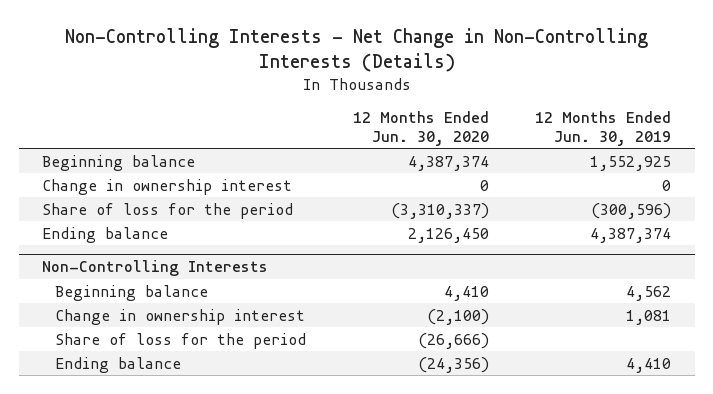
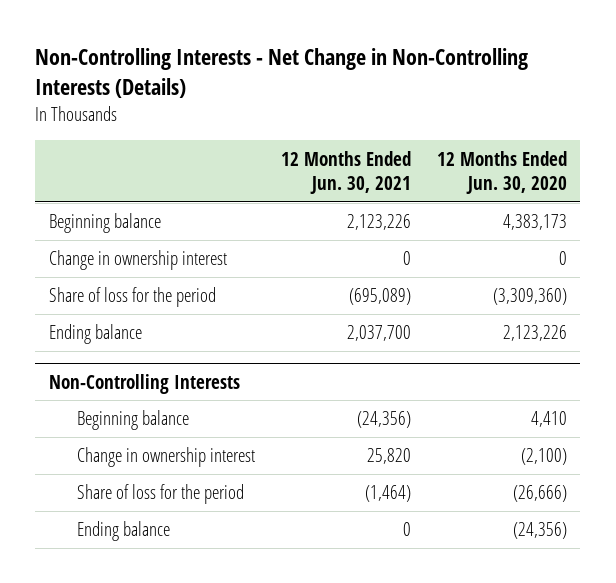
- | 12 Months Ended Jun. 30, 2020 | 12 Months Ended Jun. 30, 2019
+ | 12 Months Ended Jun. 30, 2021 | 12 Months Ended Jun. 30, 2020
- Beginning balance | 4,387,374 | 1,552,925
+ Beginning balance | 2,123,226 | 4,383,173
- Share of loss for the period | (3,310,337) | (300,596)
- Ending balance | 2,126,450 | 4,387,374
+ Share of loss for the period | (695,089) | (3,309,360)
+ Ending balance | 2,037,700 | 2,123,226

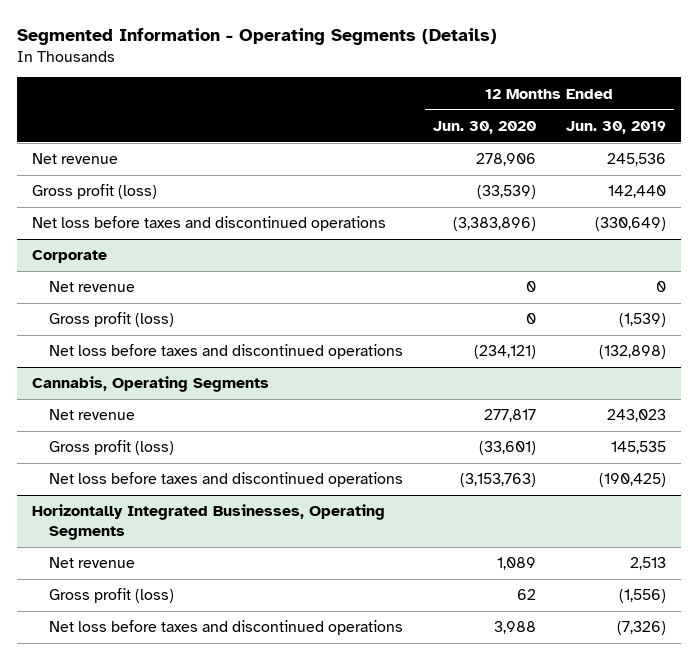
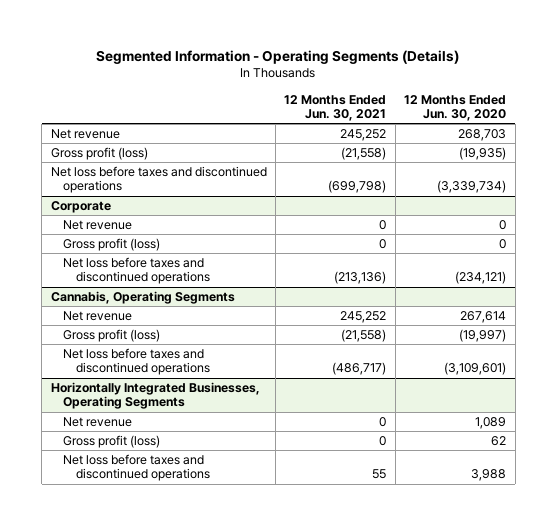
- | 12 Months Ended Jun. 30, 2020 | 12 Months Ended Jun. 30, 2019
+ | 12 Months Ended Jun. 30, 2021 | 12 Months Ended Jun. 30, 2020
- Net revenue | 278,906 | 245,536
- Gross profit (loss) | (33,539) | 142,440
- Net loss before taxes and discontinued operations | (3,383,896) | (330,649)
+ Net revenue | 245,252 | 268,703
+ Gross profit (loss) | (21,558) | (19,935)
+ Net loss before taxes and discontinued operations | (699,798) | (3,339,734)
@ Cannabis, Operating Segments
- Net revenue | 277,817 | 243,023
- Gross profit (loss) | (33,601) | 145,535
- Net loss before taxes and discontinued operations | (3,153,763) | (190,425)
+ Net revenue | 245,252 | 267,614
+ Gross profit (loss) | (21,558) | (19,997)
+ Net loss before taxes and discontinued operations | (486,717) | (3,109,601)

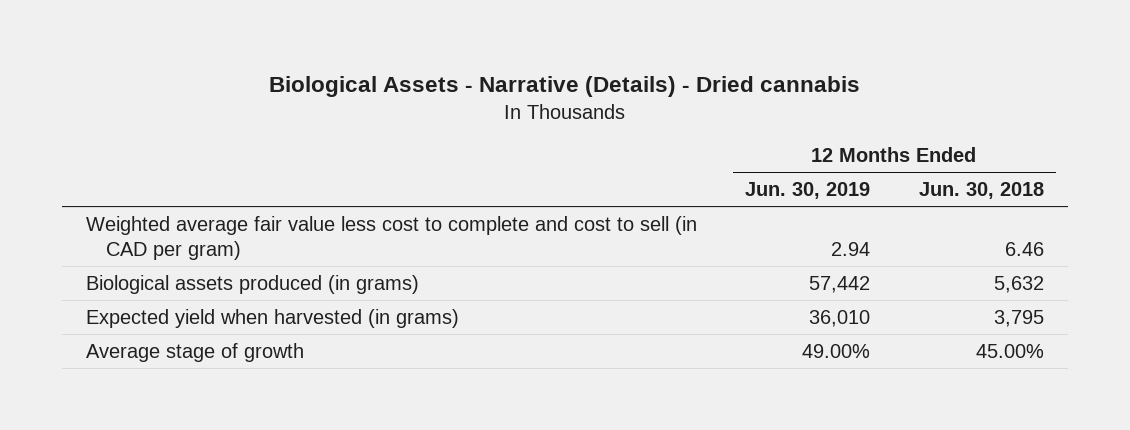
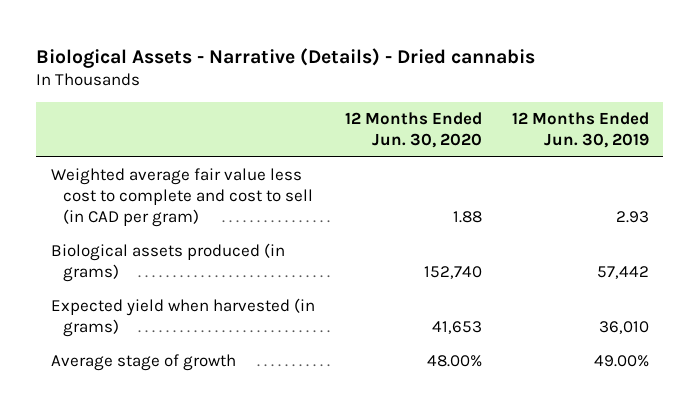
- | 12 Months Ended Jun. 30, 2019 | 12 Months Ended Jun. 30, 2018
+ | 12 Months Ended Jun. 30, 2020 | 12 Months Ended Jun. 30, 2019
- Weighted average fair value less cost to complete and cost to sell (in CAD per gram) | 2.94 | 6.46
+ Weighted average fair value less cost to complete and cost to sell (in CAD per gram) | 1.88 | 2.93

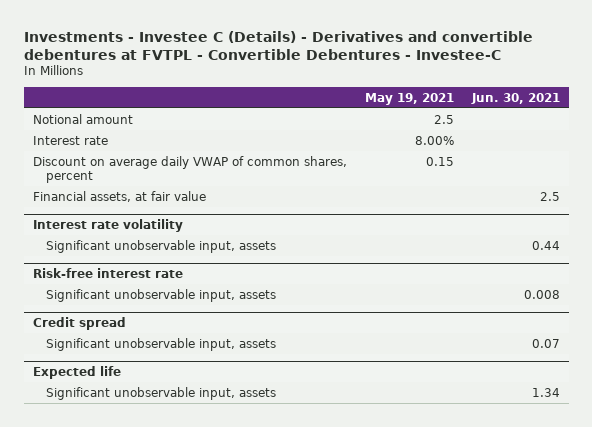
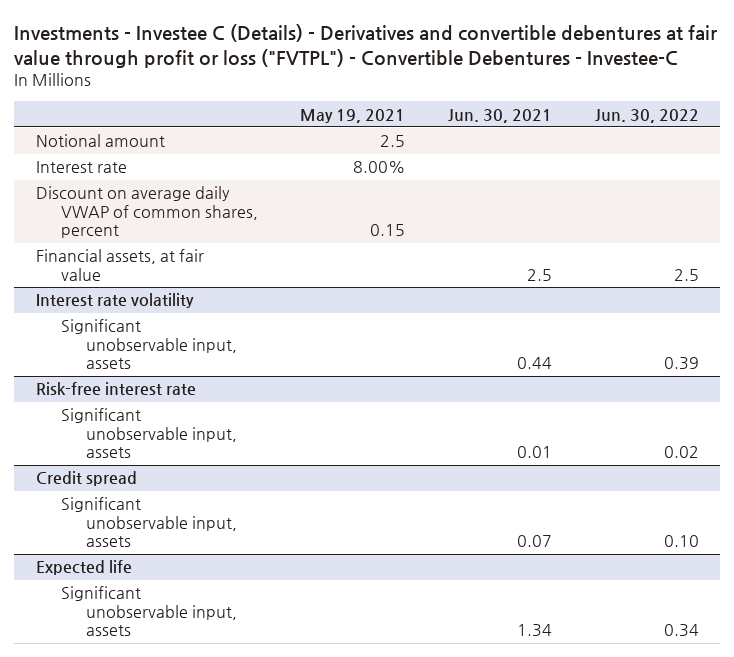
- Investments - Investee C (Details) - Derivatives and convertible debentures at FVTPL - Convertible Debentures - Investee-C
+ Investments - Investee C (Details) - Derivatives and convertible debentures at fair value through profit or loss ("FVTPL") - Convertible Debentures - Investee-C
- | May 19, 2021 | Jun. 30, 2021
+ | May 19, 2021 | Jun. 30, 2021 | Jun. 30, 2022
@ Risk-free interest rate
- Significant unobservable input, assets | | 0.008
+ Significant unobservable input, assets | | 0.01 | 0.02

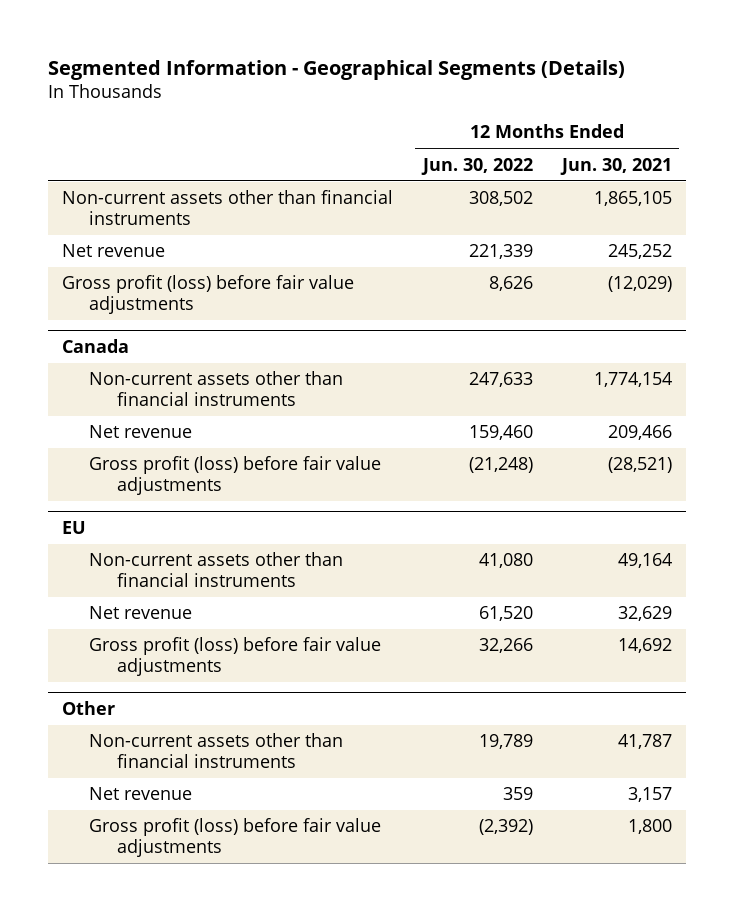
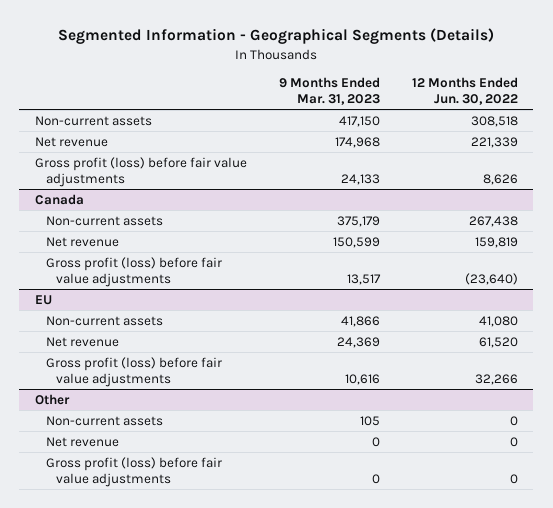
- | 12 Months Ended Jun. 30, 2022 | 12 Months Ended Jun. 30, 2021
+ | 9 Months Ended Mar. 31, 2023 | 12 Months Ended Jun. 30, 2022
- Non-current assets other than financial instruments | 308,502 | 1,865,105
+ Non-current assets | 417,150 | 308,518
@ Canada
- Non-current assets other than financial instruments | 247,633 | 1,774,154
- Net revenue | 159,460 | 209,466
- Gross profit (loss) before fair value adjustments | (21,248) | (28,521)
+ Non-current assets | 375,179 | 267,438
+ Net revenue | 150,599 | 159,819
+ Gross profit (loss) before fair value adjustments | 13,517 | (23,640)
@ EU
- Non-current assets other than financial instruments | 41,080 | 49,164
+ Non-current assets | 41,866 | 41,080
@ Other
- Non-current assets other than financial instruments | 19,789 | 41,787
- Net revenue | 359 | 3,157
- Gross profit (loss) before fair value adjustments | (2,392) | 1,800
+ Non-current assets | 105 | 0
+ Net revenue | 0 | 0
+ Gross profit (loss) before fair value adjustments | 0 | 0

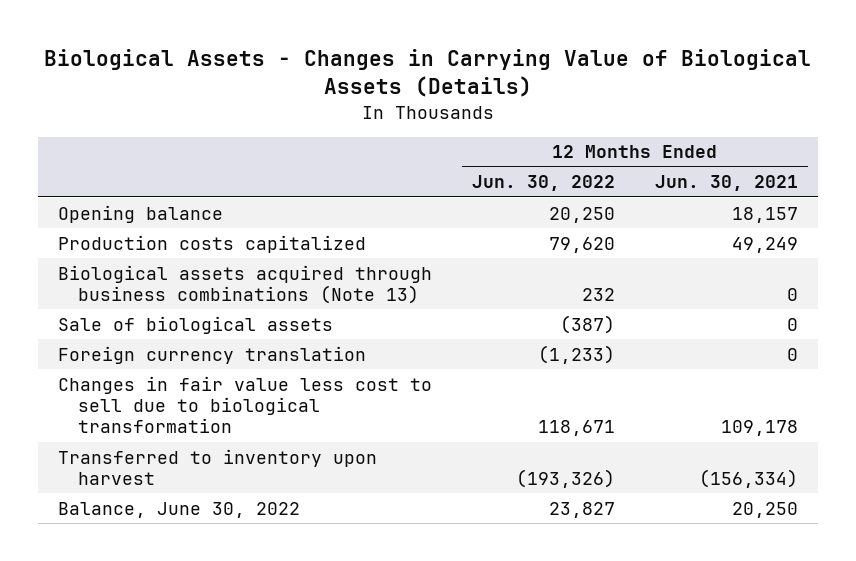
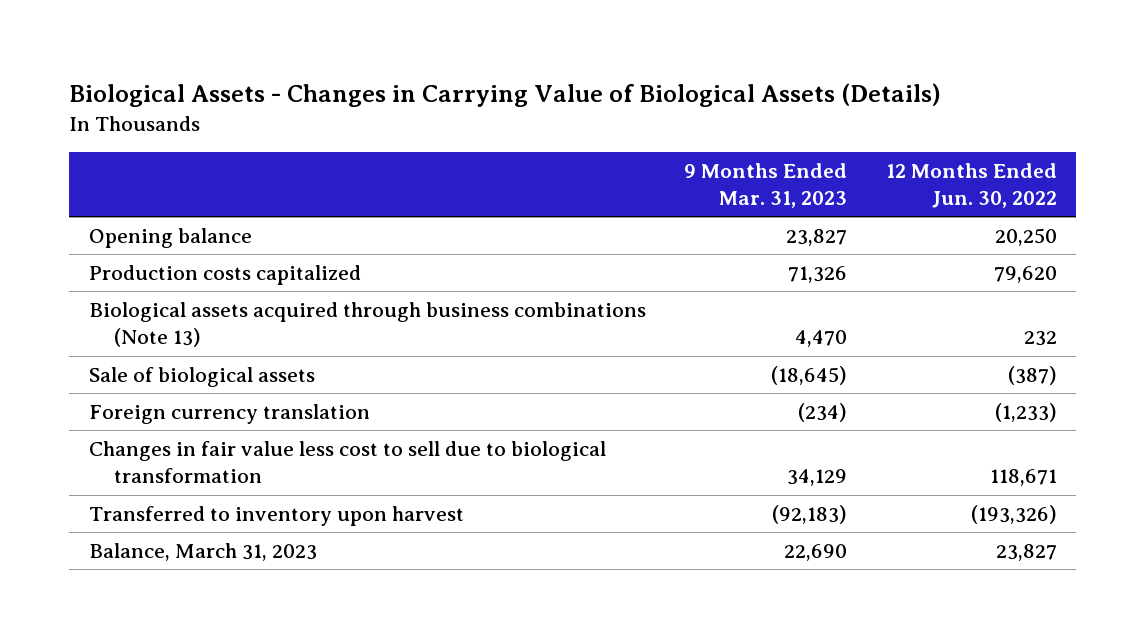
- | 12 Months Ended Jun. 30, 2022 | 12 Months Ended Jun. 30, 2021
+ | 9 Months Ended Mar. 31, 2023 | 12 Months Ended Jun. 30, 2022
- Balance, June 30, 2022 | 23,827 | 20,250
+ Balance, March 31, 2023 | 22,690 | 23,827

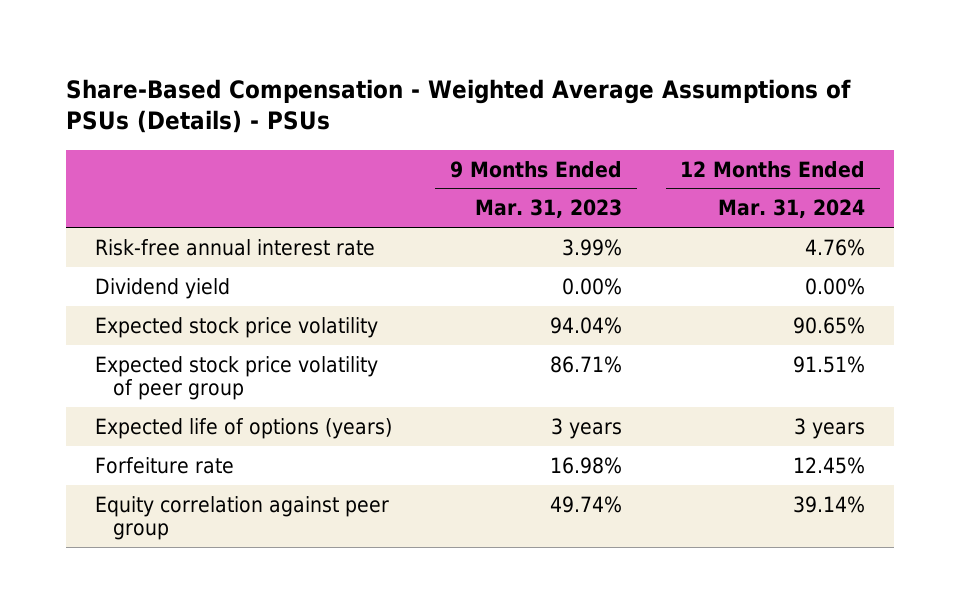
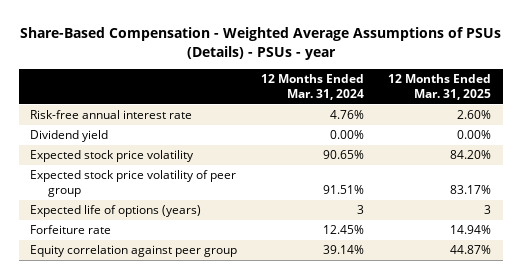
- Share-Based Compensation - Weighted Average Assumptions of PSUs (Details) - PSUs
+ Share-Based Compensation - Weighted Average Assumptions of PSUs (Details) - PSUs - year
- | 9 Months Ended Mar. 31, 2023 | 12 Months Ended Mar. 31, 2024
+ | 12 Months Ended Mar. 31, 2024 | 12 Months Ended Mar. 31, 2025
- Expected life of options (years) | 3 years | 3 years
+ Expected life of options (years) | 3 | 3

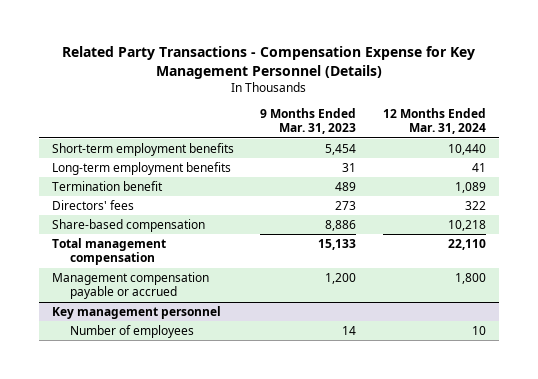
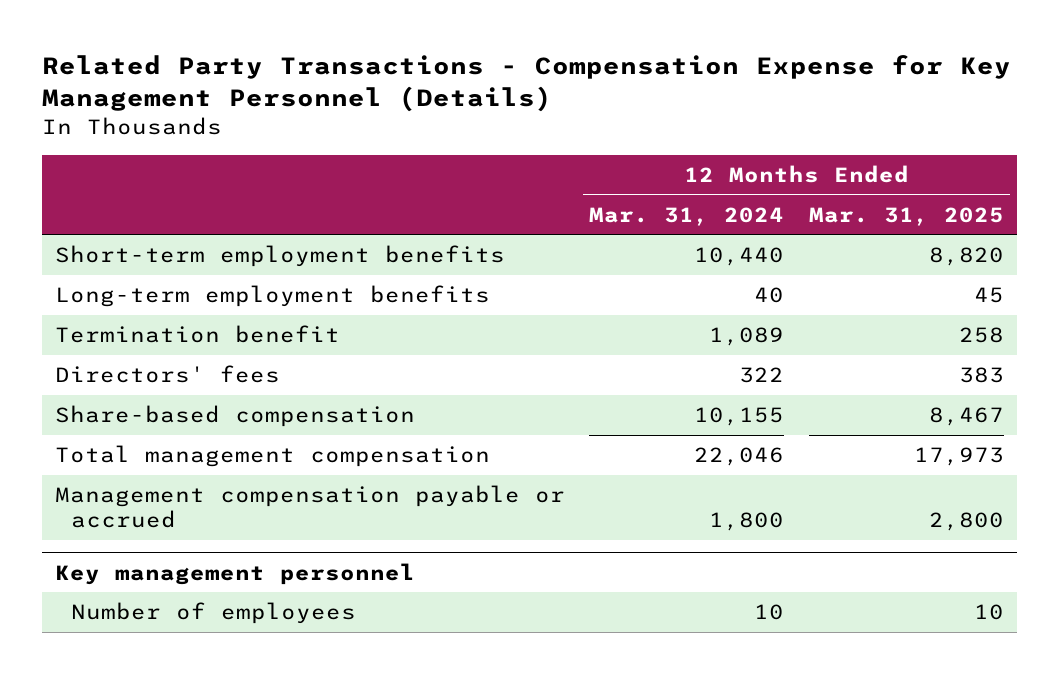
- | 9 Months Ended Mar. 31, 2023 | 12 Months Ended Mar. 31, 2024
+ | 12 Months Ended Mar. 31, 2024 | 12 Months Ended Mar. 31, 2025
- Long-term employment benefits | 31 | 41
+ Long-term employment benefits | 40 | 45
- Share-based compensation | 8,886 | 10,218
- Total management compensation | 15,133 | 22,110
+ Share-based compensation | 10,155 | 8,467
+ Total management compensation | 22,046 | 17,973

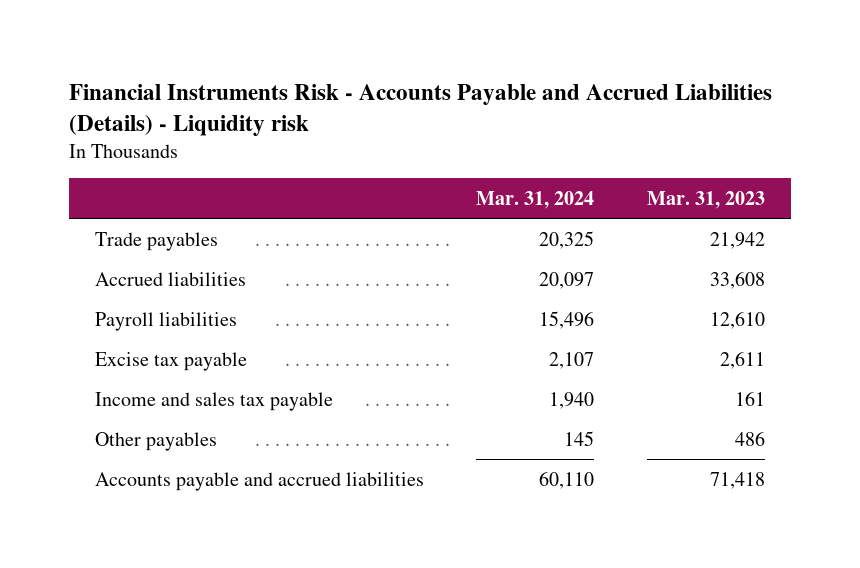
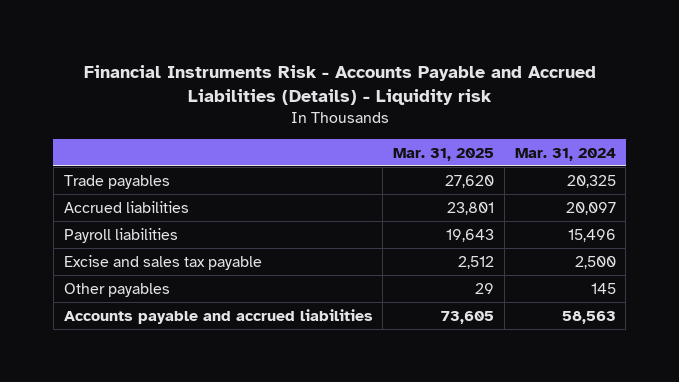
- | Mar. 31, 2024 | Mar. 31, 2023
+ | Mar. 31, 2025 | Mar. 31, 2024
- Excise tax payable | 2,107 | 2,611
- Income and sales tax payable | 1,940 | 161
+ Excise and sales tax payable | 2,512 | 2,500
- Accounts payable and accrued liabilities | 60,110 | 71,418
+ Accounts payable and accrued liabilities | 73,605 | 58,563

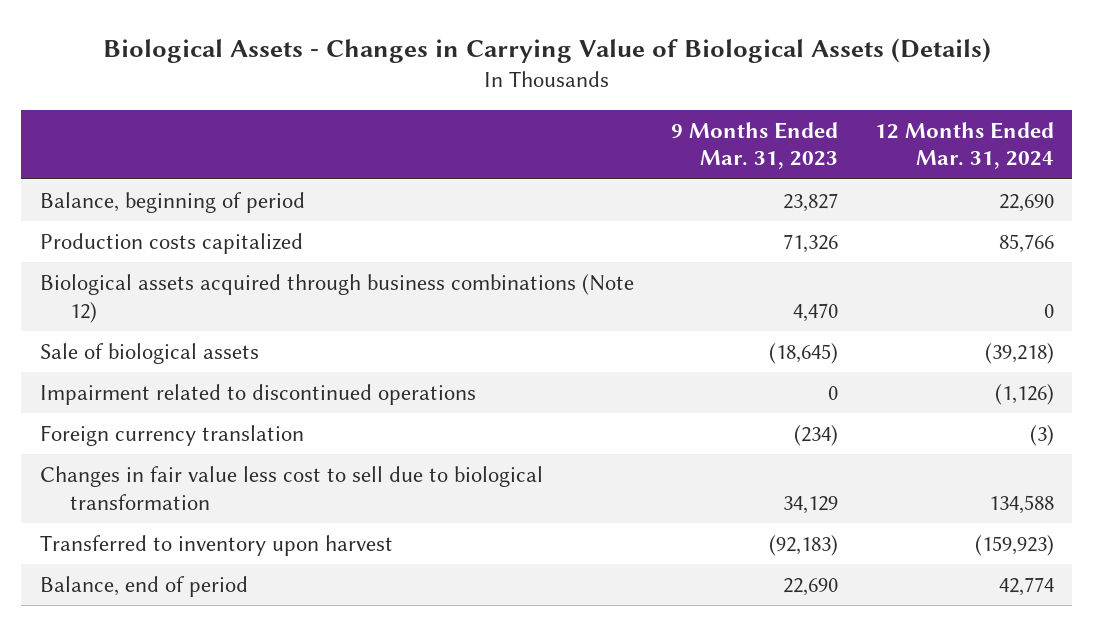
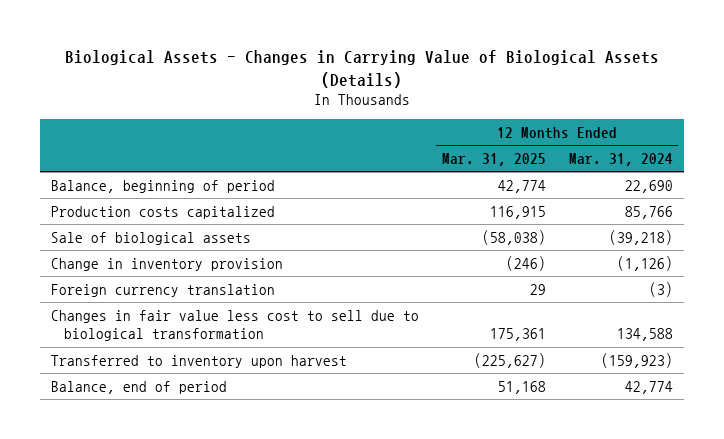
- | 9 Months Ended Mar. 31, 2023 | 12 Months Ended Mar. 31, 2024
+ | 12 Months Ended Mar. 31, 2025 | 12 Months Ended Mar. 31, 2024
- Biological assets acquired through business combinations (Note 12) | 4,470 | 0
- Impairment related to discontinued operations | 0 | (1,126)
+ Change in inventory provision | (246) | (1,126)

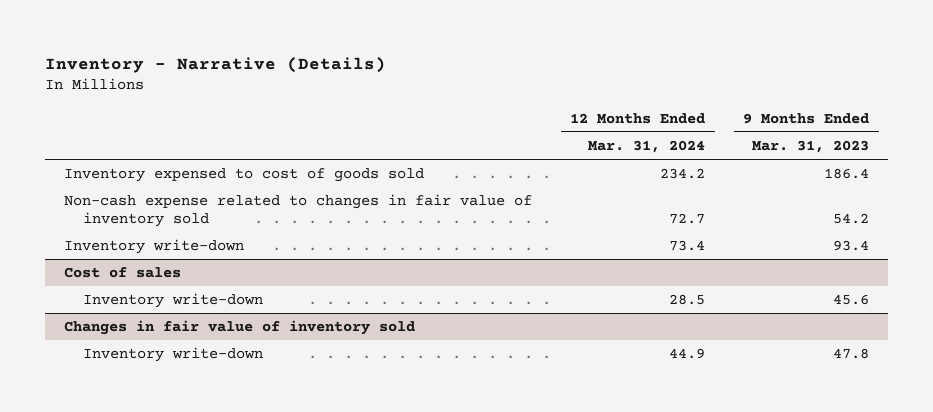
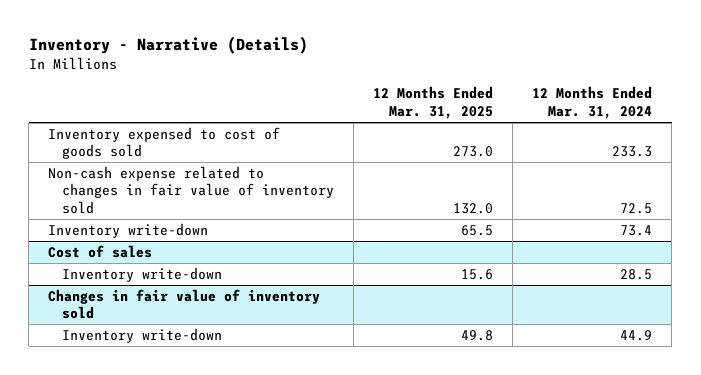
- | 12 Months Ended Mar. 31, 2024 | 9 Months Ended Mar. 31, 2023
+ | 12 Months Ended Mar. 31, 2025 | 12 Months Ended Mar. 31, 2024
- Inventory expensed to cost of goods sold | 234.2 | 186.4
- Non-cash expense related to changes in fair value of inventory sold | 72.7 | 54.2
+ Inventory expensed to cost of goods sold | 273.0 | 233.3
+ Non-cash expense related to changes in fair value of inventory sold | 132.0 | 72.5

